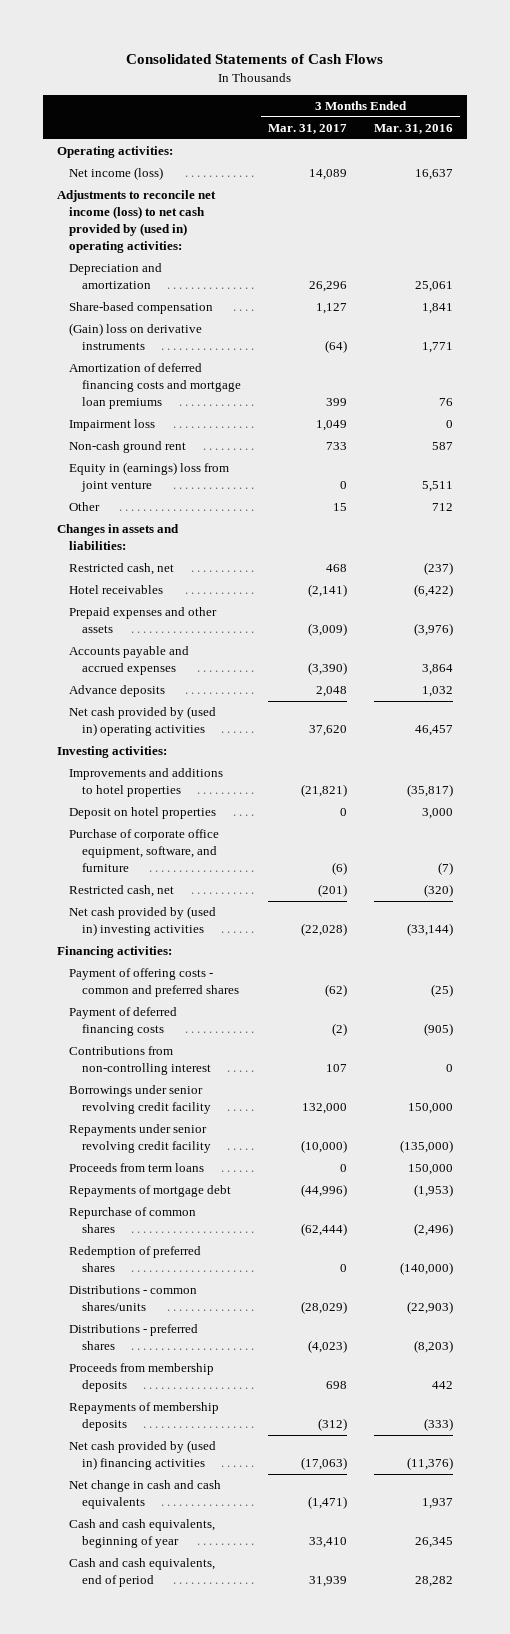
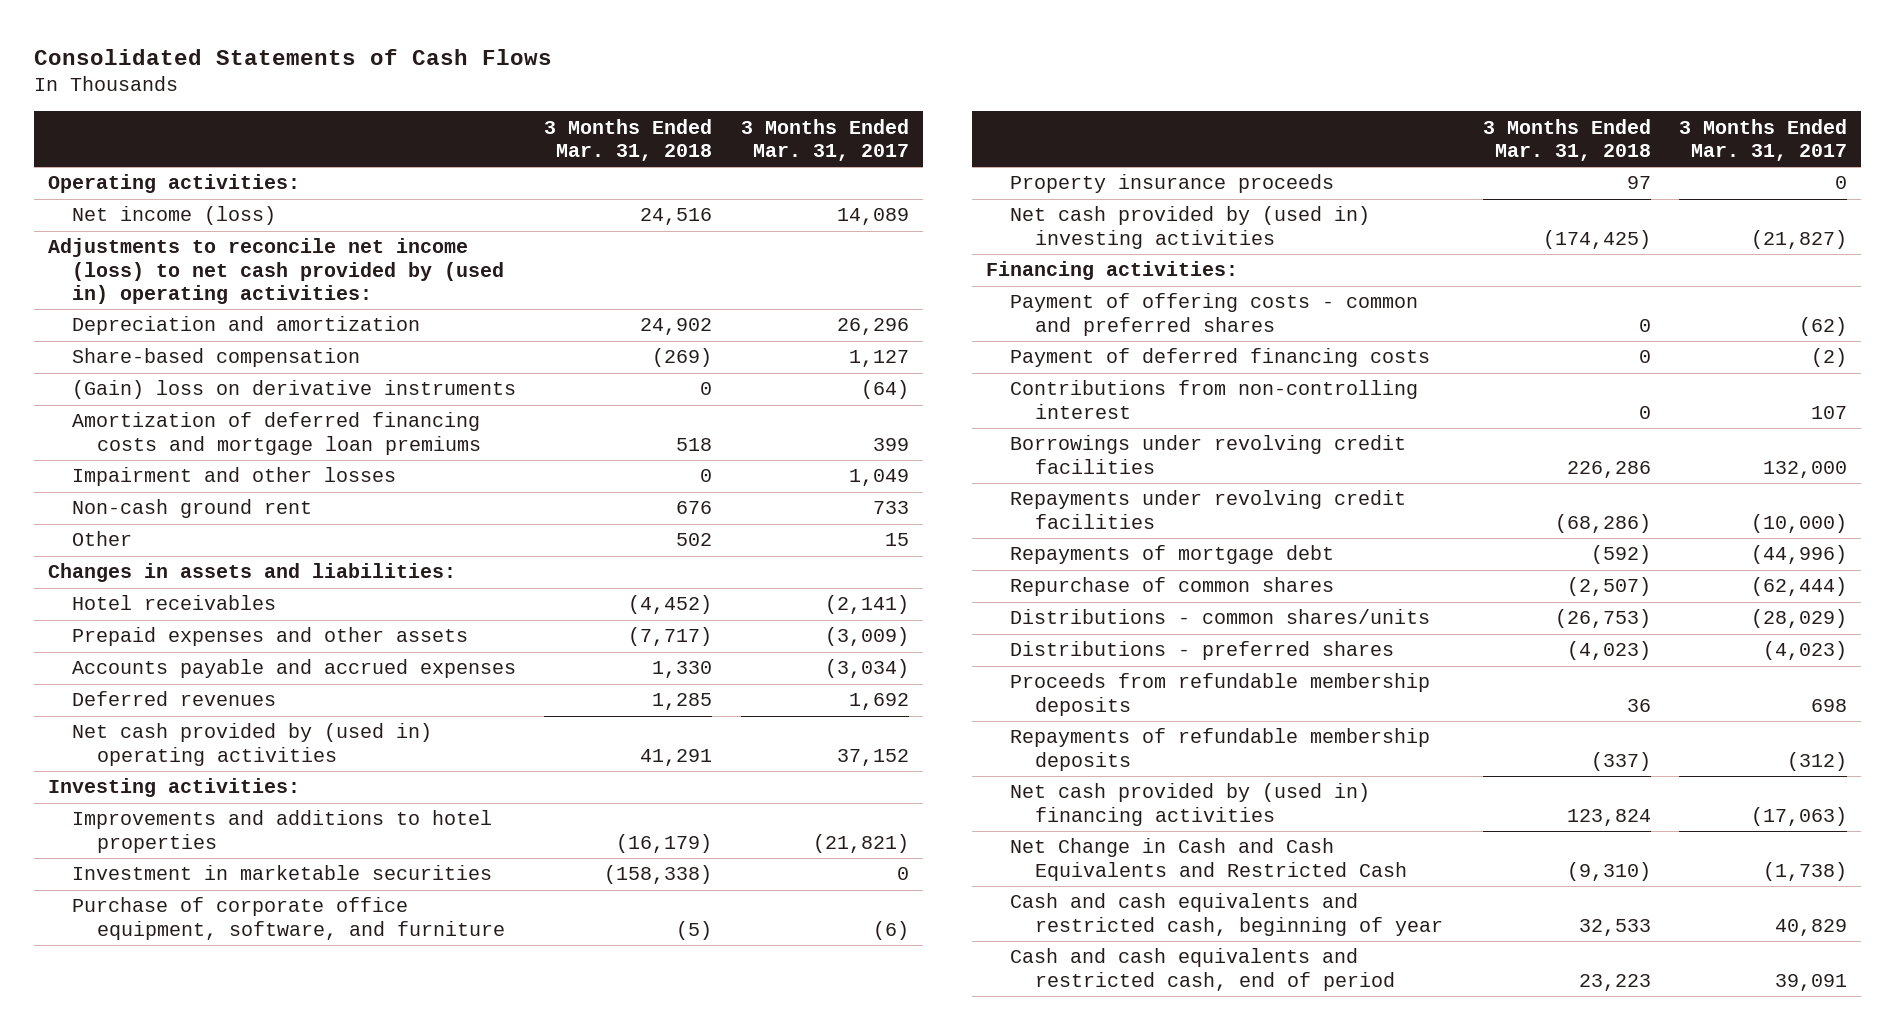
- | 3 Months Ended Mar. 31, 2017 | 3 Months Ended Mar. 31, 2016
+ | 3 Months Ended Mar. 31, 2018 | 3 Months Ended Mar. 31, 2017
- Impairment loss | 1,049 | 0
+ Impairment and other losses | 0 | 1,049
- Equity in (earnings) loss from joint venture | 0 | 5,511
- Restricted cash, net | 468 | (237)
- Accounts payable and accrued expenses | (3,390) | 3,864
- Advance deposits | 2,048 | 1,032
- Net cash provided by (used in) operating activities | 37,620 | 46,457
+ Accounts payable and accrued expenses | 1,330 | (3,034)
+ Deferred revenues | 1,285 | 1,692
+ Net cash provided by (used in) operating activities | 41,291 | 37,152
- Deposit on hotel properties | 0 | 3,000
+ Investment in marketable securities | (158,338) | 0
- Restricted cash, net | (201) | (320)
- Net cash provided by (used in) investing activities | (22,028) | (33,144)
+ Property insurance proceeds | 97 | 0
+ Net cash provided by (used in) investing activities | (174,425) | (21,827)
- Borrowings under senior revolving credit facility | 132,000 | 150,000
- Repayments under senior revolving credit facility | (10,000) | (135,000)
- Proceeds from term loans | 0 | 150,000
+ Borrowings under revolving credit facilities | 226,286 | 132,000
+ Repayments under revolving credit facilities | (68,286) | (10,000)
- Redemption of preferred shares | 0 | (140,000)
- Proceeds from membership deposits | 698 | 442
- Repayments of membership deposits | (312) | (333)
+ Proceeds from refundable membership deposits | 36 | 698
+ Repayments of refundable membership deposits | (337) | (312)
- Net change in cash and cash equivalents | (1,471) | 1,937
- Cash and cash equivalents, beginning of year | 33,410 | 26,345
- Cash and cash equivalents, end of period | 31,939 | 28,282
+ Net Change in Cash and Cash Equivalents and Restricted Cash | (9,310) | (1,738)
+ Cash and cash equivalents and restricted cash, beginning of year | 32,533 | 40,829
+ Cash and cash equivalents and restricted cash, end of period | 23,223 | 39,091

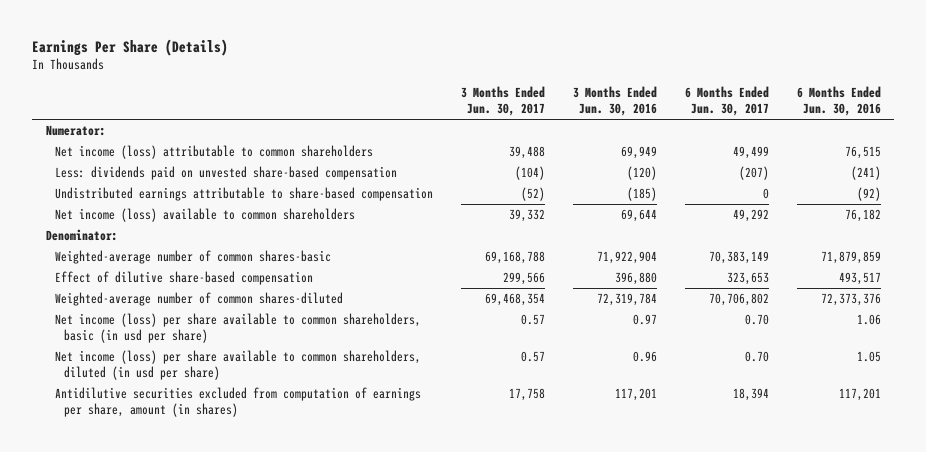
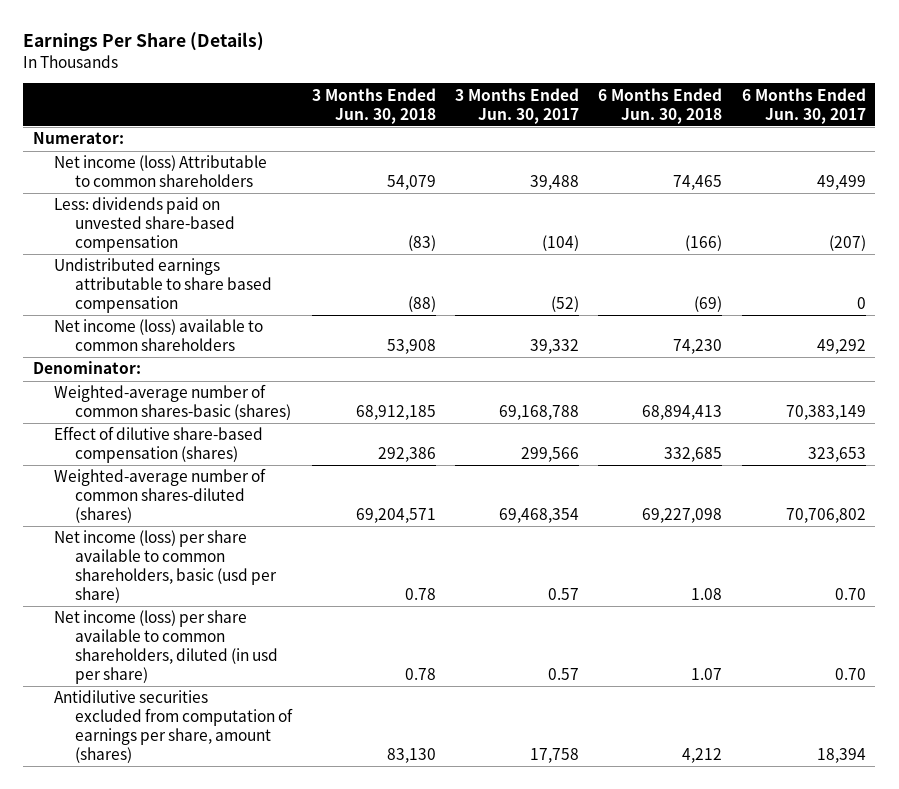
- | 3 Months Ended Jun. 30, 2017 | 3 Months Ended Jun. 30, 2016 | 6 Months Ended Jun. 30, 2017 | 6 Months Ended Jun. 30, 2016
+ | 3 Months Ended Jun. 30, 2018 | 3 Months Ended Jun. 30, 2017 | 6 Months Ended Jun. 30, 2018 | 6 Months Ended Jun. 30, 2017
- Net income (loss) attributable to common shareholders | 39,488 | 69,949 | 49,499 | 76,515
+ Net income (loss) Attributable to common shareholders | 54,079 | 39,488 | 74,465 | 49,499
- Undistributed earnings attributable to share-based compensation | (52) | (185) | 0 | (92)
+ Undistributed earnings attributable to share based compensation | (88) | (52) | (69) | 0
- Weighted-average number of common shares-basic | 69,168,788 | 71,922,904 | 70,383,149 | 71,879,859
- Effect of dilutive share-based compensation | 299,566 | 396,880 | 323,653 | 493,517
- Weighted-average number of common shares-diluted | 69,468,354 | 72,319,784 | 70,706,802 | 72,373,376
- Net income (loss) per share available to common shareholders, basic (in usd per share) | 0.57 | 0.97 | 0.70 | 1.06
+ Weighted-average number of common shares-basic (shares) | 68,912,185 | 69,168,788 | 68,894,413 | 70,383,149
+ Effect of dilutive share-based compensation (shares) | 292,386 | 299,566 | 332,685 | 323,653
+ Weighted-average number of common shares-diluted (shares) | 69,204,571 | 69,468,354 | 69,227,098 | 70,706,802
+ Net income (loss) per share available to common shareholders, basic (usd per share) | 0.78 | 0.57 | 1.08 | 0.70
- Antidilutive securities excluded from computation of earnings per share, amount (in shares) | 17,758 | 117,201 | 18,394 | 117,201
+ Antidilutive securities excluded from computation of earnings per share, amount (shares) | 83,130 | 17,758 | 4,212 | 18,394

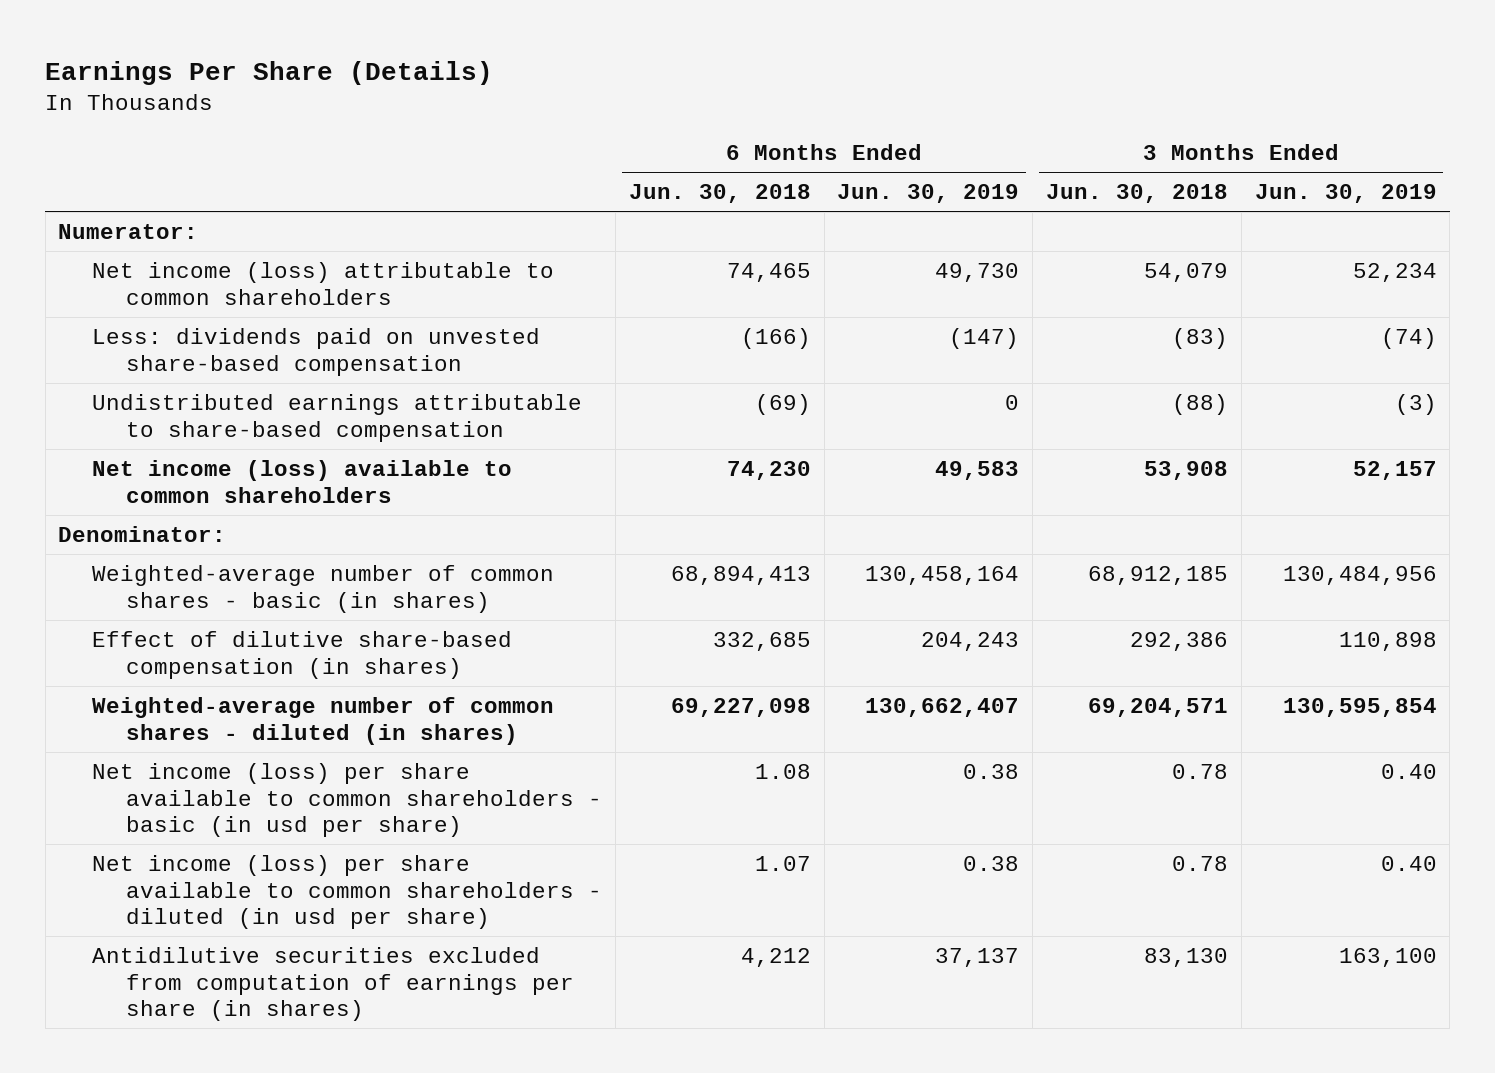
- | 3 Months Ended Jun. 30, 2018 | 3 Months Ended Jun. 30, 2017 | 6 Months Ended Jun. 30, 2018 | 6 Months Ended Jun. 30, 2017
+ | 6 Months Ended Jun. 30, 2018 | 6 Months Ended Jun. 30, 2019 | 3 Months Ended Jun. 30, 2018 | 3 Months Ended Jun. 30, 2019
- Net income (loss) Attributable to common shareholders | 54,079 | 39,488 | 74,465 | 49,499
+ Net income (loss) attributable to common shareholders | 74,465 | 49,730 | 54,079 | 52,234
- Undistributed earnings attributable to share based compensation | (88) | (52) | (69) | 0
+ Undistributed earnings attributable to share-based compensation | (69) | 0 | (88) | (3)
- Weighted-average number of common shares-basic (shares) | 68,912,185 | 69,168,788 | 68,894,413 | 70,383,149
- Effect of dilutive share-based compensation (shares) | 292,386 | 299,566 | 332,685 | 323,653
- Weighted-average number of common shares-diluted (shares) | 69,204,571 | 69,468,354 | 69,227,098 | 70,706,802
- Net income (loss) per share available to common shareholders, basic (usd per share) | 0.78 | 0.57 | 1.08 | 0.70
- Net income (loss) per share available to common shareholders, diluted (in usd per share) | 0.78 | 0.57 | 1.07 | 0.70
- Antidilutive securities excluded from computation of earnings per share, amount (shares) | 83,130 | 17,758 | 4,212 | 18,394
+ Weighted-average number of common shares - basic (in shares) | 68,894,413 | 130,458,164 | 68,912,185 | 130,484,956
+ Effect of dilutive share-based compensation (in shares) | 332,685 | 204,243 | 292,386 | 110,898
+ Weighted-average number of common shares - diluted (in shares) | 69,227,098 | 130,662,407 | 69,204,571 | 130,595,854
+ Net income (loss) per share available to common shareholders - basic (in usd per share) | 1.08 | 0.38 | 0.78 | 0.40
+ Net income (loss) per share available to common shareholders - diluted (in usd per share) | 1.07 | 0.38 | 0.78 | 0.40
+ Antidilutive securities excluded from computation of earnings per share (in shares) | 4,212 | 37,137 | 83,130 | 163,100

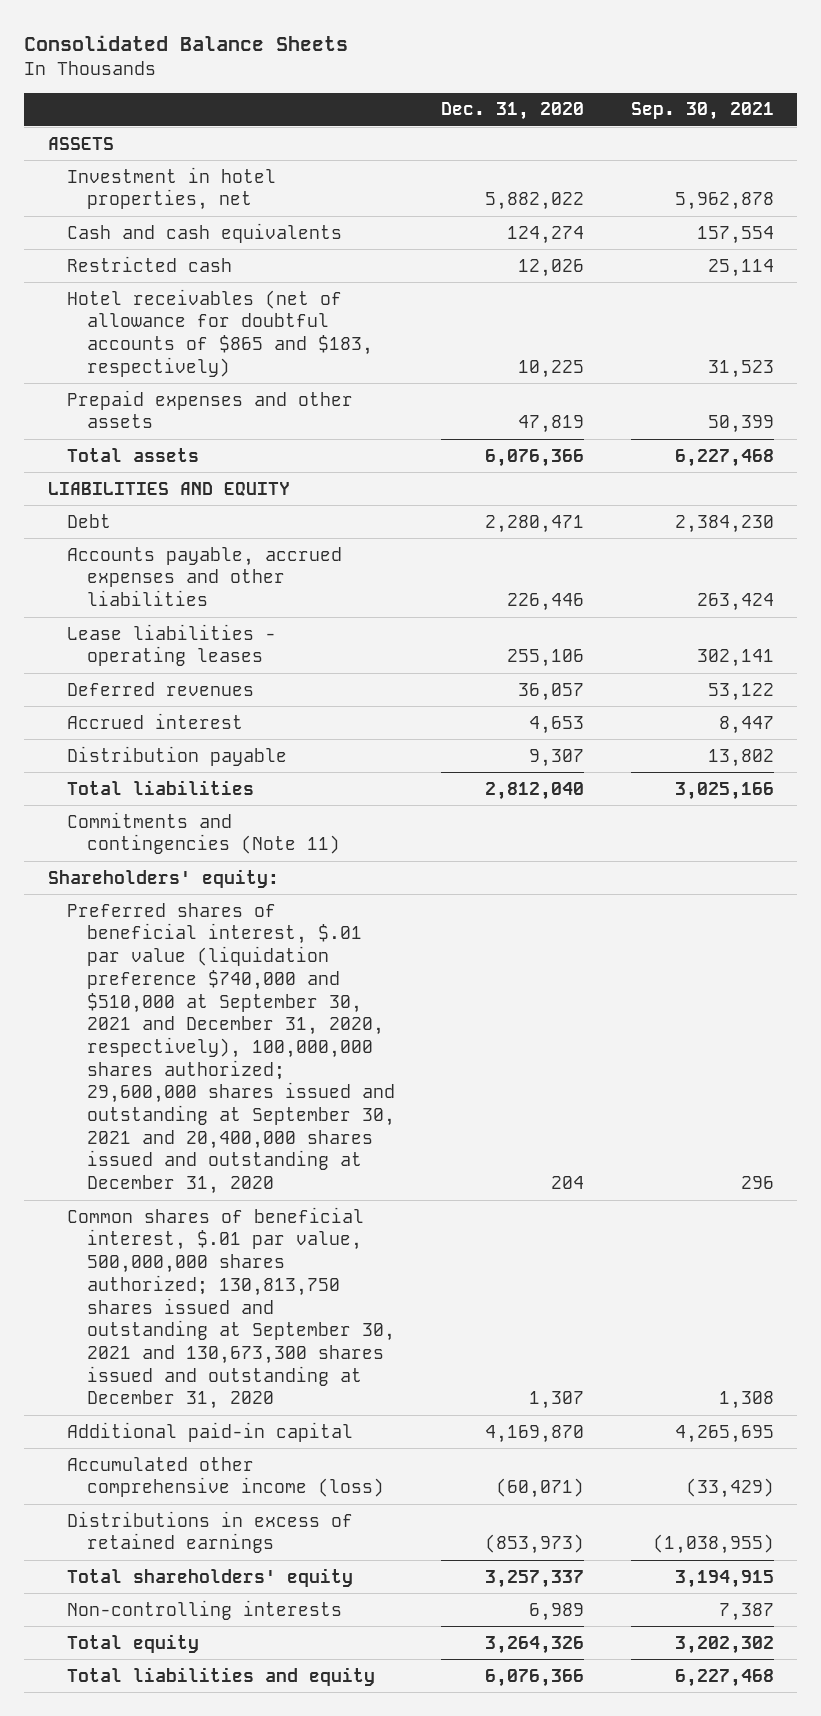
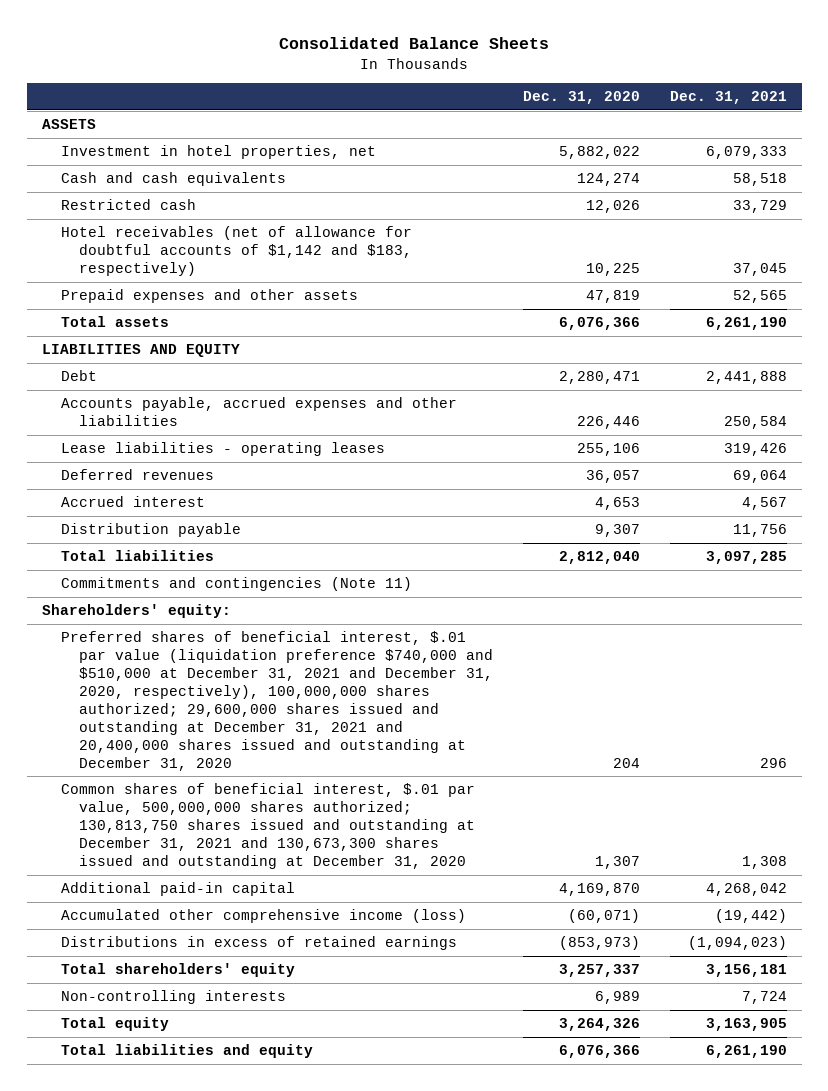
- | Dec. 31, 2020 | Sep. 30, 2021
+ | Dec. 31, 2020 | Dec. 31, 2021
- Hotel receivables (net of allowance for doubtful accounts of $865 and $183, respectively) | 10,225 | 31,523
+ Hotel receivables (net of allowance for doubtful accounts of $1,142 and $183, respectively) | 10,225 | 37,045
- Preferred shares of beneficial interest, $.01 par value (liquidation preference $740,000 and $510,000 at September 30, 2021 and December 31, 2020, respectively), 100,000,000 shares authorized; 29,600,000 shares issued and outstanding at September 30, 2021 and 20,400,000 shares issued and outstanding at December 31, 2020 | 204 | 296
- Common shares of beneficial interest, $.01 par value, 500,000,000 shares authorized; 130,813,750 shares issued and outstanding at September 30, 2021 and 130,673,300 shares issued and outstanding at December 31, 2020 | 1,307 | 1,308
+ Preferred shares of beneficial interest, $.01 par value (liquidation preference $740,000 and $510,000 at December 31, 2021 and December 31, 2020, respectively), 100,000,000 shares authorized; 29,600,000 shares issued and outstanding at December 31, 2021 and 20,400,000 shares issued and outstanding at December 31, 2020 | 204 | 296
+ Common shares of beneficial interest, $.01 par value, 500,000,000 shares authorized; 130,813,750 shares issued and outstanding at December 31, 2021 and 130,673,300 shares issued and outstanding at December 31, 2020 | 1,307 | 1,308

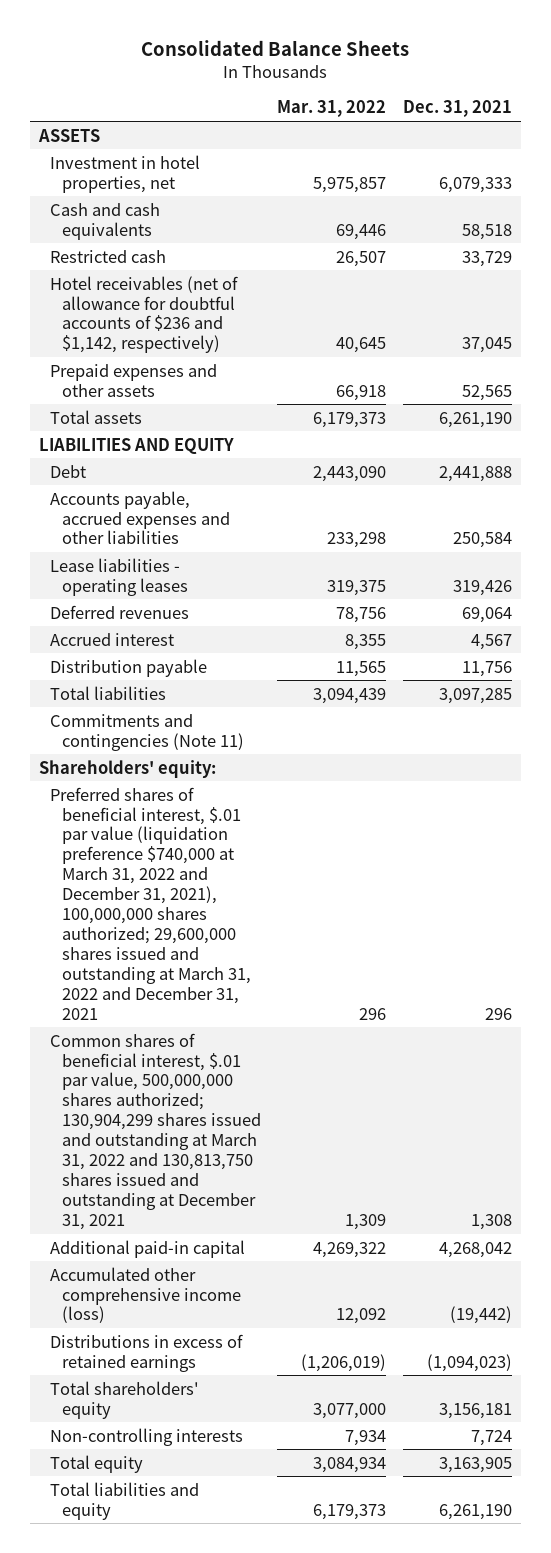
- | Dec. 31, 2020 | Dec. 31, 2021
+ | Mar. 31, 2022 | Dec. 31, 2021
- Hotel receivables (net of allowance for doubtful accounts of $1,142 and $183, respectively) | 10,225 | 37,045
+ Hotel receivables (net of allowance for doubtful accounts of $236 and $1,142, respectively) | 40,645 | 37,045
- Preferred shares of beneficial interest, $.01 par value (liquidation preference $740,000 and $510,000 at December 31, 2021 and December 31, 2020, respectively), 100,000,000 shares authorized; 29,600,000 shares issued and outstanding at December 31, 2021 and 20,400,000 shares issued and outstanding at December 31, 2020 | 204 | 296
- Common shares of beneficial interest, $.01 par value, 500,000,000 shares authorized; 130,813,750 shares issued and outstanding at December 31, 2021 and 130,673,300 shares issued and outstanding at December 31, 2020 | 1,307 | 1,308
+ Preferred shares of beneficial interest, $.01 par value (liquidation preference $740,000 at March 31, 2022 and December 31, 2021), 100,000,000 shares authorized; 29,600,000 shares issued and outstanding at March 31, 2022 and December 31, 2021 | 296 | 296
+ Common shares of beneficial interest, $.01 par value, 500,000,000 shares authorized; 130,904,299 shares issued and outstanding at March 31, 2022 and 130,813,750 shares issued and outstanding at December 31, 2021 | 1,309 | 1,308

